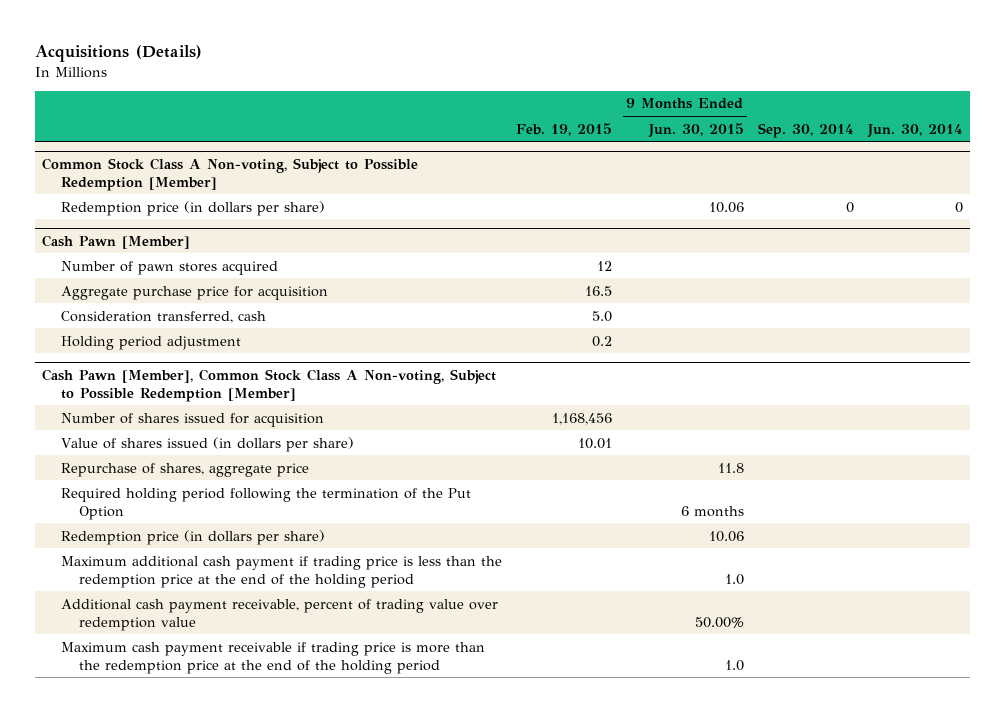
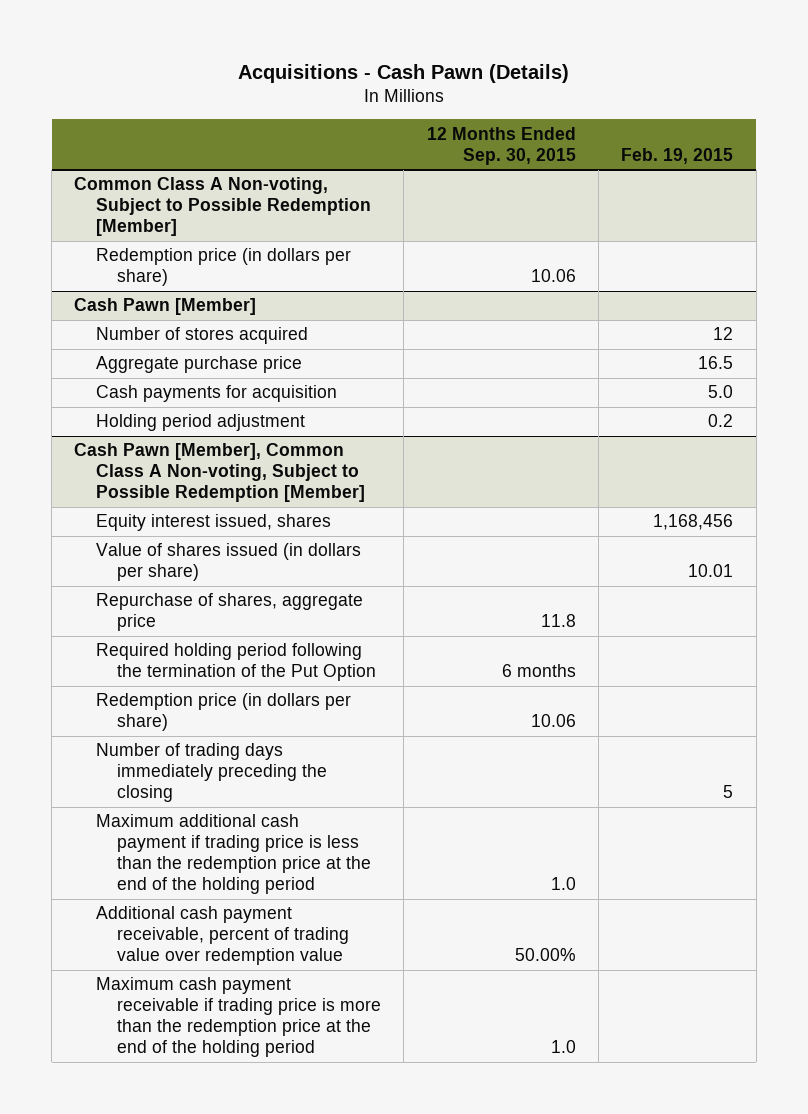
- Acquisitions (Details)
+ Acquisitions - Cash Pawn (Details)
- | Feb. 19, 2015 | 9 Months Ended Jun. 30, 2015 | Sep. 30, 2014 | Jun. 30, 2014
+ | 12 Months Ended Sep. 30, 2015 | Feb. 19, 2015
- Common Stock Class A Non-voting, Subject to Possible Redemption [Member]
+ Common Class A Non-voting, Subject to Possible Redemption [Member]
@ Cash Pawn [Member]
- Number of pawn stores acquired | 12 | | |
- Aggregate purchase price for acquisition | 16.5 | | |
- Consideration transferred, cash | 5.0 | | |
+ Number of stores acquired | | 12
+ Aggregate purchase price | | 16.5
+ Cash payments for acquisition | | 5.0
- Cash Pawn [Member], Common Stock Class A Non-voting, Subject to Possible Redemption [Member]
- Number of shares issued for acquisition | 1,168,456 | | |
+ Cash Pawn [Member], Common Class A Non-voting, Subject to Possible Redemption [Member]
+ Equity interest issued, shares | | 1,168,456
+ Number of trading days immediately preceding the closing | | 5

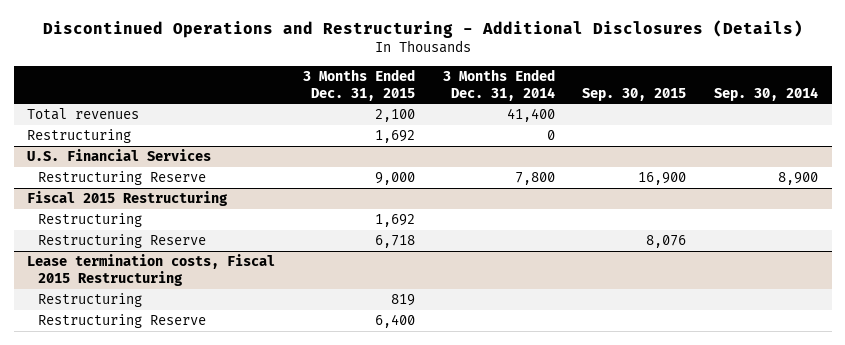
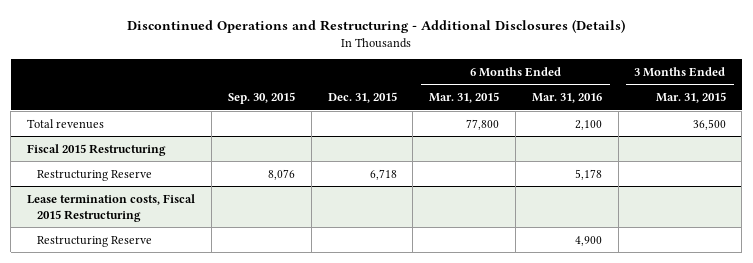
- | 3 Months Ended Dec. 31, 2015 | 3 Months Ended Dec. 31, 2014 | Sep. 30, 2015 | Sep. 30, 2014
+ | Sep. 30, 2015 | Dec. 31, 2015 | 6 Months Ended Mar. 31, 2015 | 6 Months Ended Mar. 31, 2016 | 3 Months Ended Mar. 31, 2015
- Restructuring | 1,692 | 0 | |
- U.S. Financial Services
- Restructuring Reserve | 9,000 | 7,800 | 16,900 | 8,900
@ Fiscal 2015 Restructuring
- Restructuring | 1,692 | | |
@ Lease termination costs, Fiscal 2015 Restructuring
- Restructuring | 819 | | |

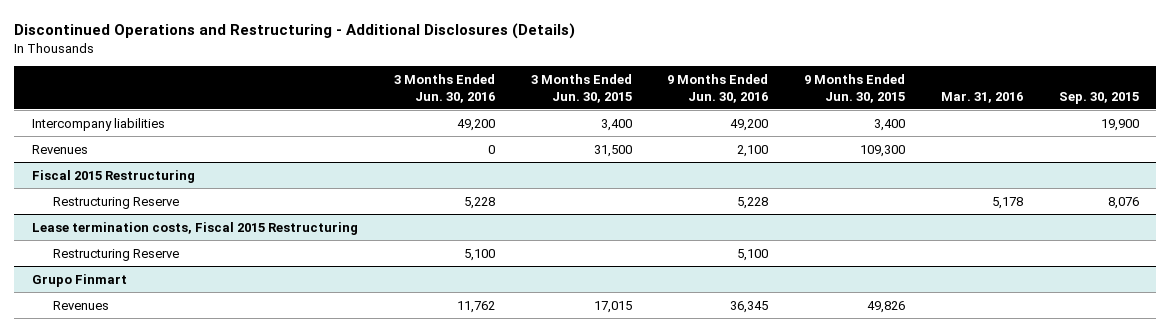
- | Sep. 30, 2015 | Dec. 31, 2015 | 6 Months Ended Mar. 31, 2015 | 6 Months Ended Mar. 31, 2016 | 3 Months Ended Mar. 31, 2015
+ | 3 Months Ended Jun. 30, 2016 | 3 Months Ended Jun. 30, 2015 | 9 Months Ended Jun. 30, 2016 | 9 Months Ended Jun. 30, 2015 | Mar. 31, 2016 | Sep. 30, 2015
- Total revenues | | | 77,800 | 2,100 | 36,500
+ Intercompany liabilities | 49,200 | 3,400 | 49,200 | 3,400 | | 19,900
+ Revenues | 0 | 31,500 | 2,100 | 109,300 | |
+ Grupo Finmart
+ Revenues | 11,762 | 17,015 | 36,345 | 49,826 | |

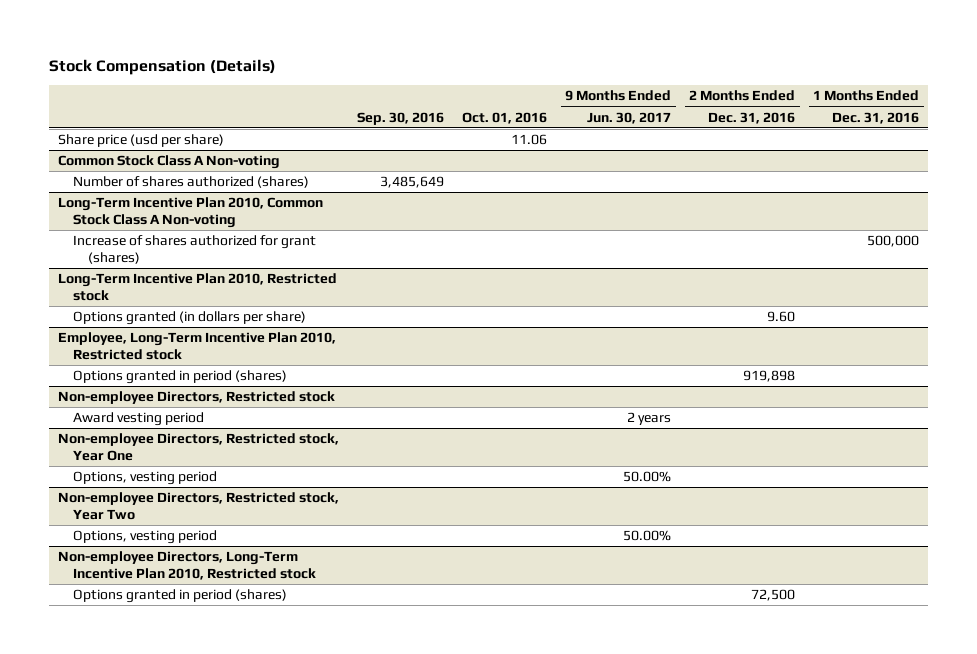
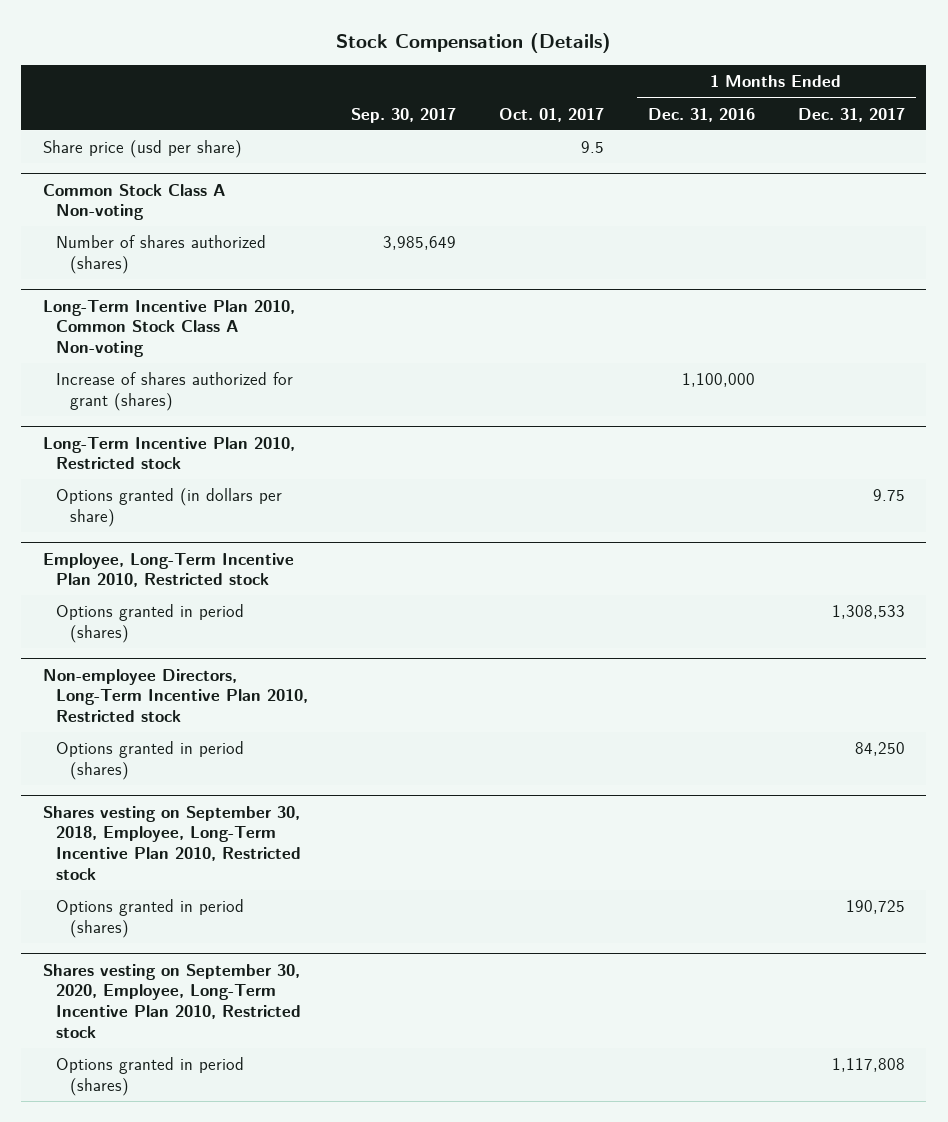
- | Sep. 30, 2016 | Oct. 01, 2016 | 9 Months Ended Jun. 30, 2017 | 2 Months Ended Dec. 31, 2016 | 1 Months Ended Dec. 31, 2016
+ | Sep. 30, 2017 | Oct. 01, 2017 | 1 Months Ended Dec. 31, 2016 | 1 Months Ended Dec. 31, 2017
@ Long-Term Incentive Plan 2010, Common Stock Class A Non-voting
- Increase of shares authorized for grant (shares) | | | | | 500,000
+ Increase of shares authorized for grant (shares) | | | 1,100,000 |
- Non-employee Directors, Restricted stock
- Award vesting period | | | 2 years | |
- Non-employee Directors, Restricted stock, Year One
- Options, vesting period | | | 50.00% | |
- Non-employee Directors, Restricted stock, Year Two
- Options, vesting period | | | 50.00% | |
+ Shares vesting on September 30, 2018, Employee, Long-Term Incentive Plan 2010, Restricted stock
+ Options granted in period (shares) | | | | 190,725
+ Shares vesting on September 30, 2020, Employee, Long-Term Incentive Plan 2010, Restricted stock
+ Options granted in period (shares) | | | | 1,117,808

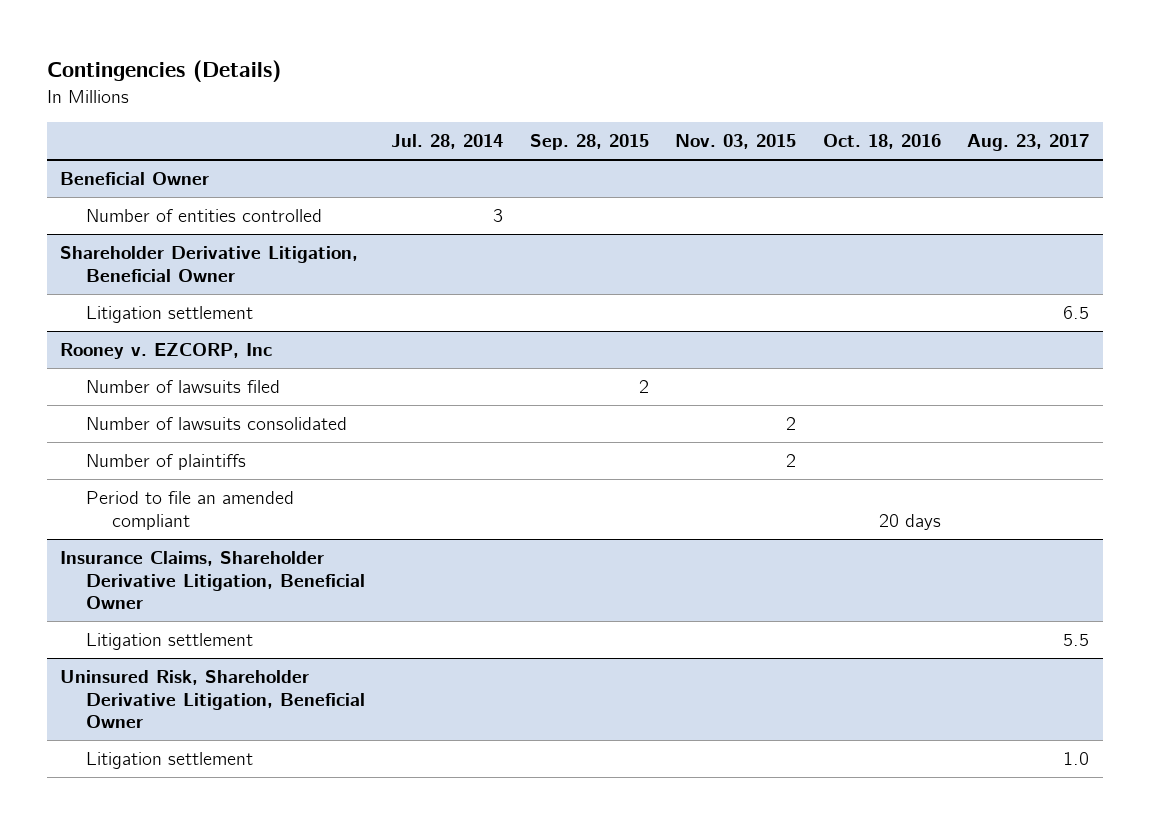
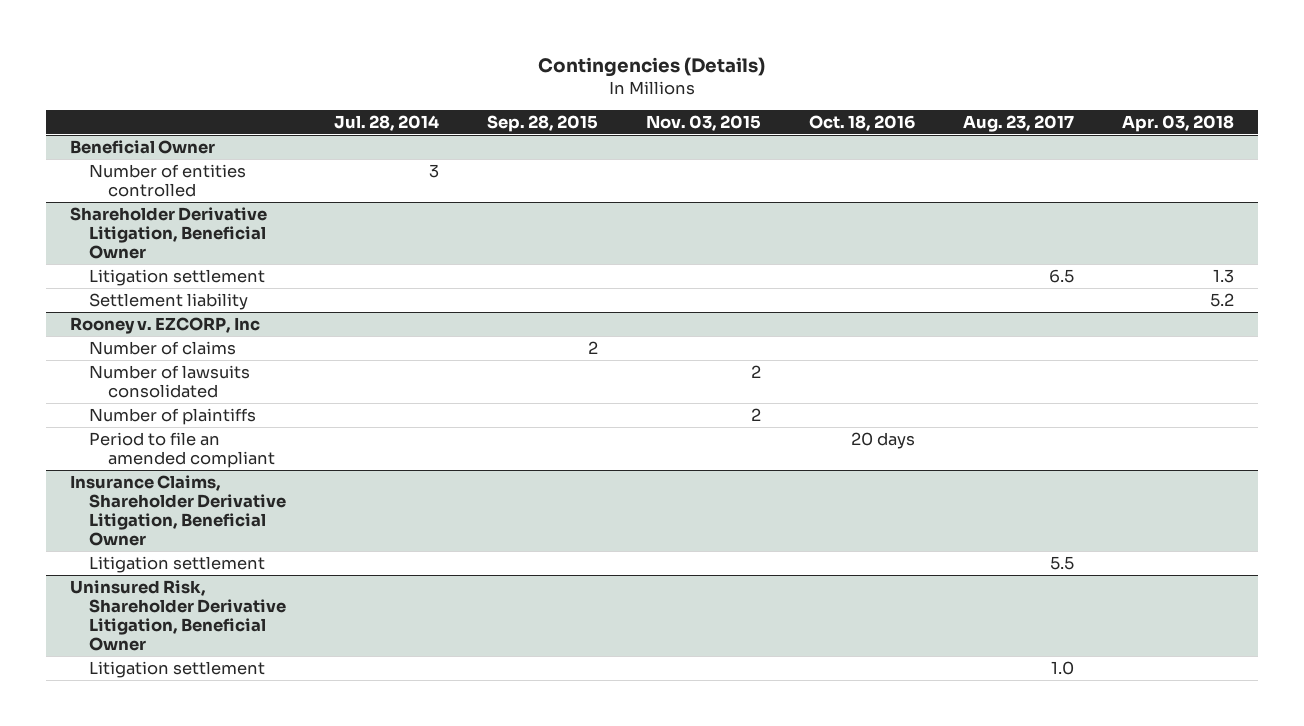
- | Jul. 28, 2014 | Sep. 28, 2015 | Nov. 03, 2015 | Oct. 18, 2016 | Aug. 23, 2017
+ | Jul. 28, 2014 | Sep. 28, 2015 | Nov. 03, 2015 | Oct. 18, 2016 | Aug. 23, 2017 | Apr. 03, 2018
@ Shareholder Derivative Litigation, Beneficial Owner
+ Settlement liability | | | | | | 5.2
@ Rooney v. EZCORP, Inc
- Number of lawsuits filed | | 2 | | |
+ Number of claims | | 2 | | | |

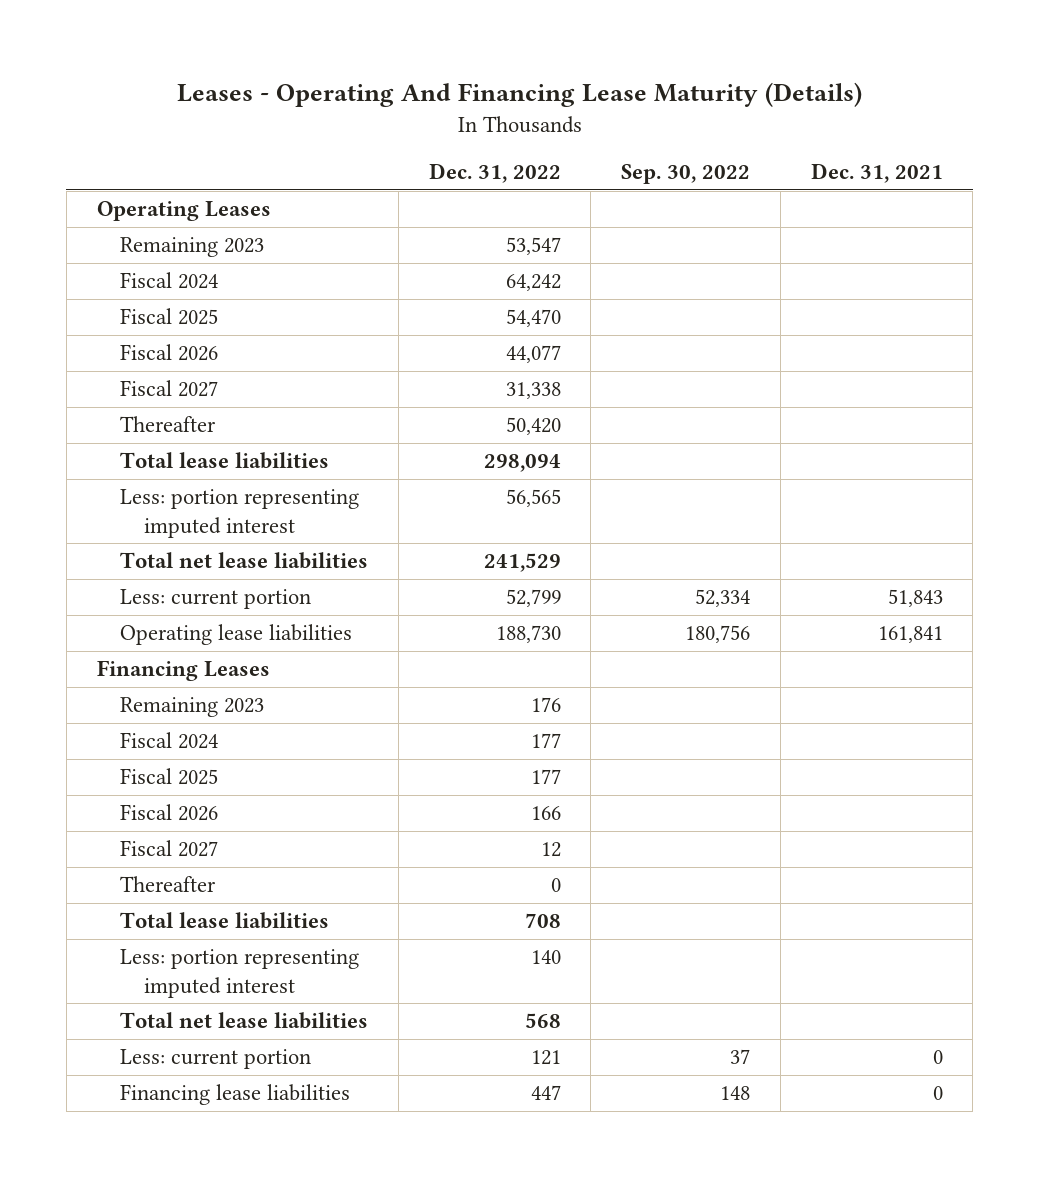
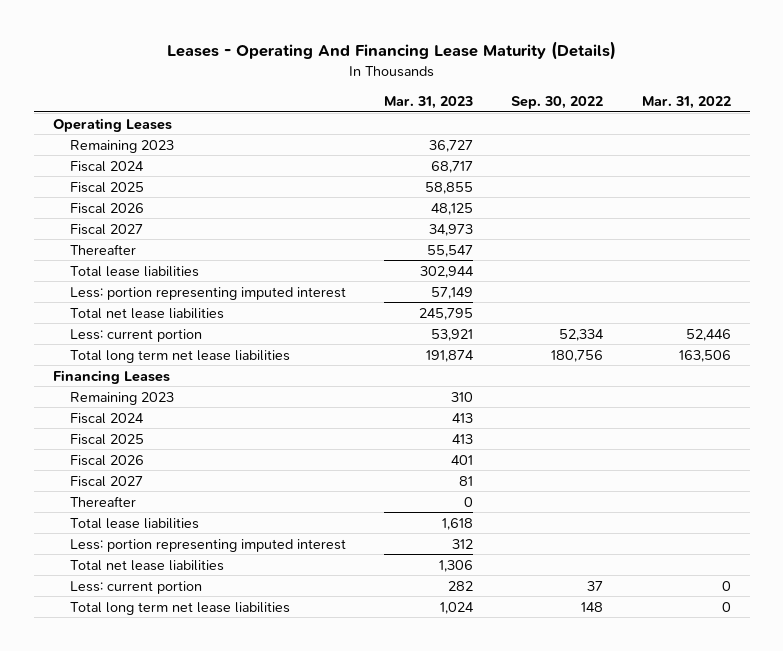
- | Dec. 31, 2022 | Sep. 30, 2022 | Dec. 31, 2021
+ | Mar. 31, 2023 | Sep. 30, 2022 | Mar. 31, 2022
- Operating lease liabilities | 188,730 | 180,756 | 161,841
+ Total long term net lease liabilities | 191,874 | 180,756 | 163,506
- Financing lease liabilities | 447 | 148 | 0
+ Total long term net lease liabilities | 1,024 | 148 | 0

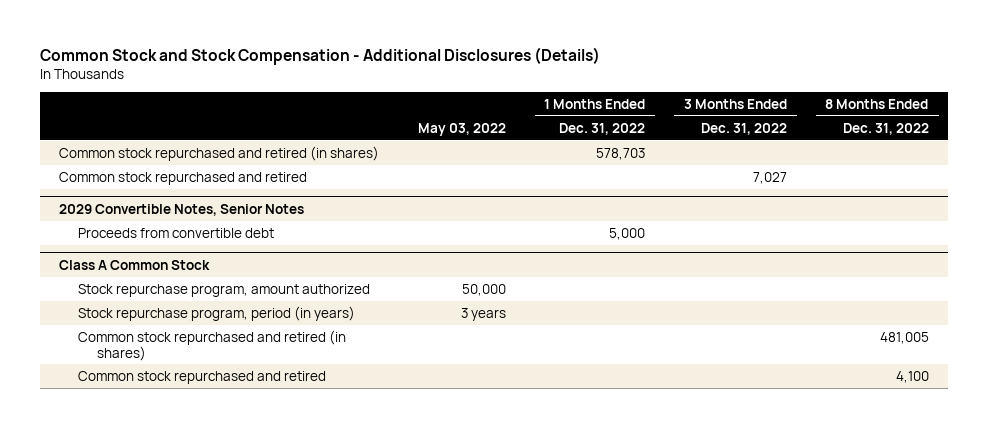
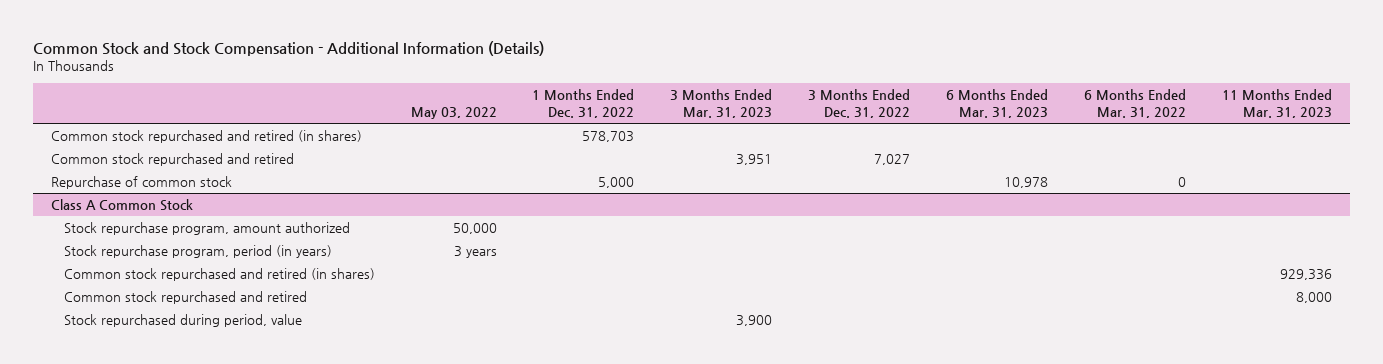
- Common Stock and Stock Compensation - Additional Disclosures (Details)
+ Common Stock and Stock Compensation - Additional Information (Details)
- | May 03, 2022 | 1 Months Ended Dec. 31, 2022 | 3 Months Ended Dec. 31, 2022 | 8 Months Ended Dec. 31, 2022
+ | May 03, 2022 | 1 Months Ended Dec. 31, 2022 | 3 Months Ended Mar. 31, 2023 | 3 Months Ended Dec. 31, 2022 | 6 Months Ended Mar. 31, 2023 | 6 Months Ended Mar. 31, 2022 | 11 Months Ended Mar. 31, 2023
- 2029 Convertible Notes, Senior Notes
- Proceeds from convertible debt | | 5,000 | |
+ Repurchase of common stock | | 5,000 | | | 10,978 | 0 |
@ Class A Common Stock
+ Stock repurchased during period, value | | | 3,900 | | | |

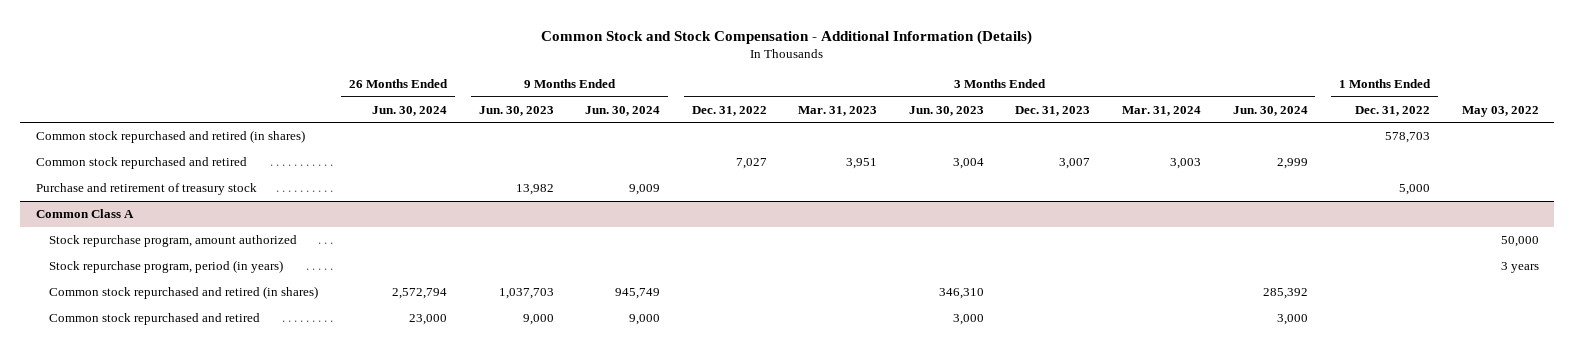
- | May 03, 2022 | 1 Months Ended Dec. 31, 2022 | 3 Months Ended Mar. 31, 2023 | 3 Months Ended Dec. 31, 2022 | 6 Months Ended Mar. 31, 2023 | 6 Months Ended Mar. 31, 2022 | 11 Months Ended Mar. 31, 2023
+ | 26 Months Ended Jun. 30, 2024 | 9 Months Ended Jun. 30, 2023 | 9 Months Ended Jun. 30, 2024 | 3 Months Ended Dec. 31, 2022 | 3 Months Ended Mar. 31, 2023 | 3 Months Ended Jun. 30, 2023 | 3 Months Ended Dec. 31, 2023 | 3 Months Ended Mar. 31, 2024 | 3 Months Ended Jun. 30, 2024 | 1 Months Ended Dec. 31, 2022 | May 03, 2022
- Repurchase of common stock | | 5,000 | | | 10,978 | 0 |
- Class A Common Stock
+ Purchase and retirement of treasury stock | | 13,982 | 9,009 | | | | | | | 5,000 |
+ Common Class A
- Stock repurchased during period, value | | | 3,900 | | | |

